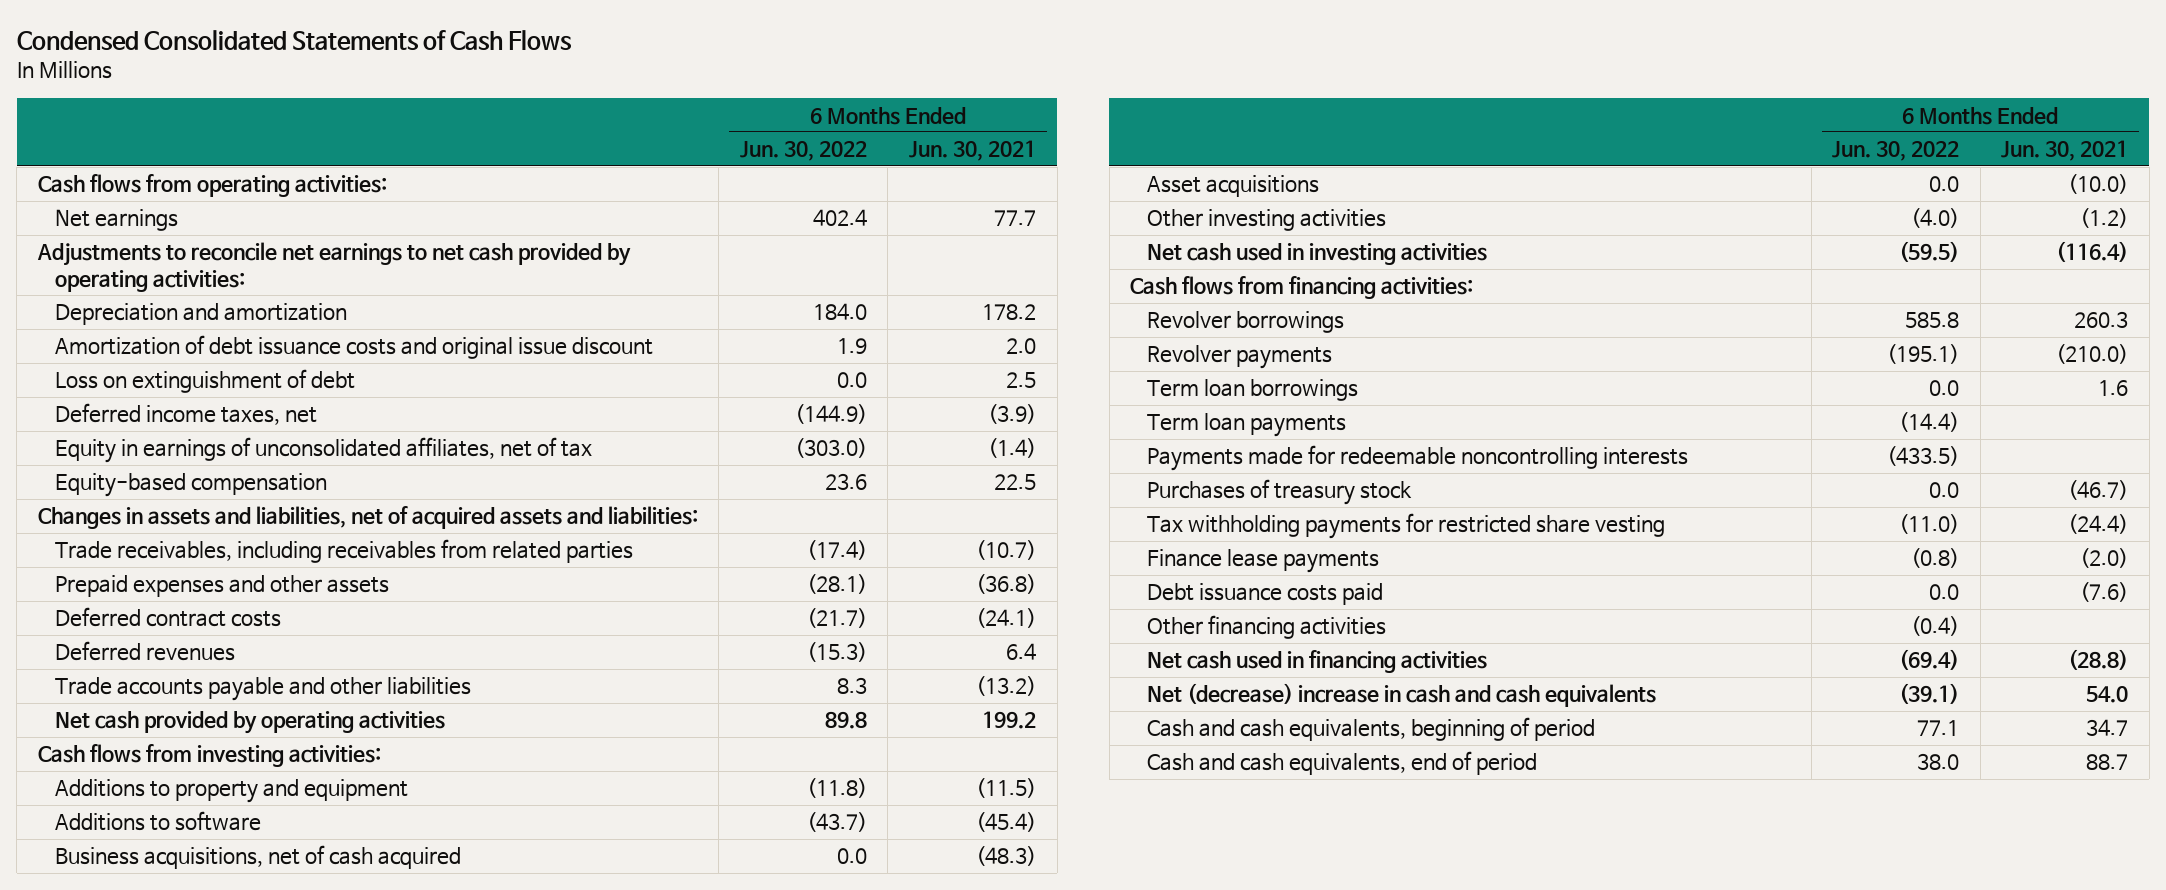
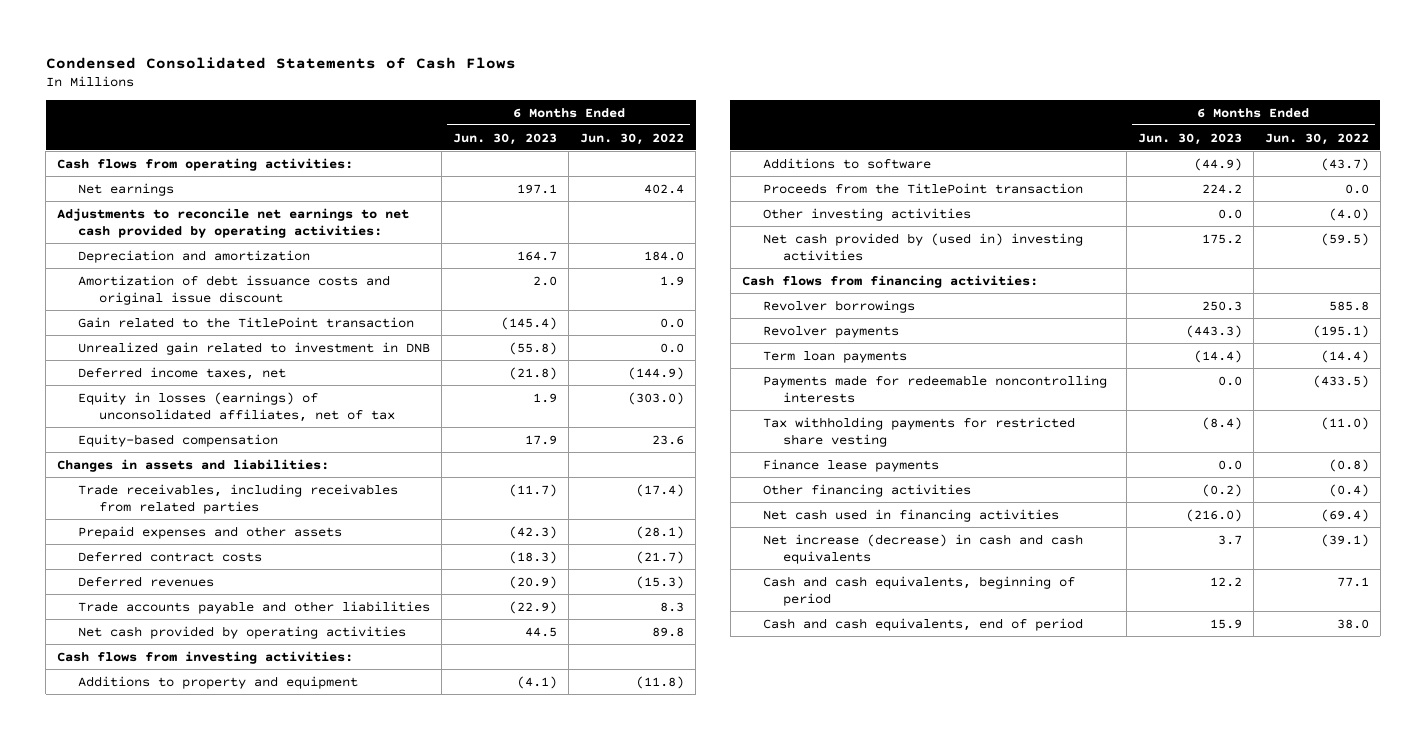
- | 6 Months Ended Jun. 30, 2022 | 6 Months Ended Jun. 30, 2021
+ | 6 Months Ended Jun. 30, 2023 | 6 Months Ended Jun. 30, 2022
- Loss on extinguishment of debt | 0.0 | 2.5
+ Gain related to the TitlePoint transaction | (145.4) | 0.0
+ Unrealized gain related to investment in DNB | (55.8) | 0.0
- Equity in earnings of unconsolidated affiliates, net of tax | (303.0) | (1.4)
+ Equity in losses (earnings) of unconsolidated affiliates, net of tax | 1.9 | (303.0)
- Changes in assets and liabilities, net of acquired assets and liabilities:
+ Changes in assets and liabilities:
- Business acquisitions, net of cash acquired | 0.0 | (48.3)
- Asset acquisitions | 0.0 | (10.0)
+ Proceeds from the TitlePoint transaction | 224.2 | 0.0
- Net cash used in investing activities | (59.5) | (116.4)
+ Net cash provided by (used in) investing activities | 175.2 | (59.5)
- Term loan borrowings | 0.0 | 1.6
- Purchases of treasury stock | 0.0 | (46.7)
- Debt issuance costs paid | 0.0 | (7.6)
- Net (decrease) increase in cash and cash equivalents | (39.1) | 54.0
+ Net increase (decrease) in cash and cash equivalents | 3.7 | (39.1)

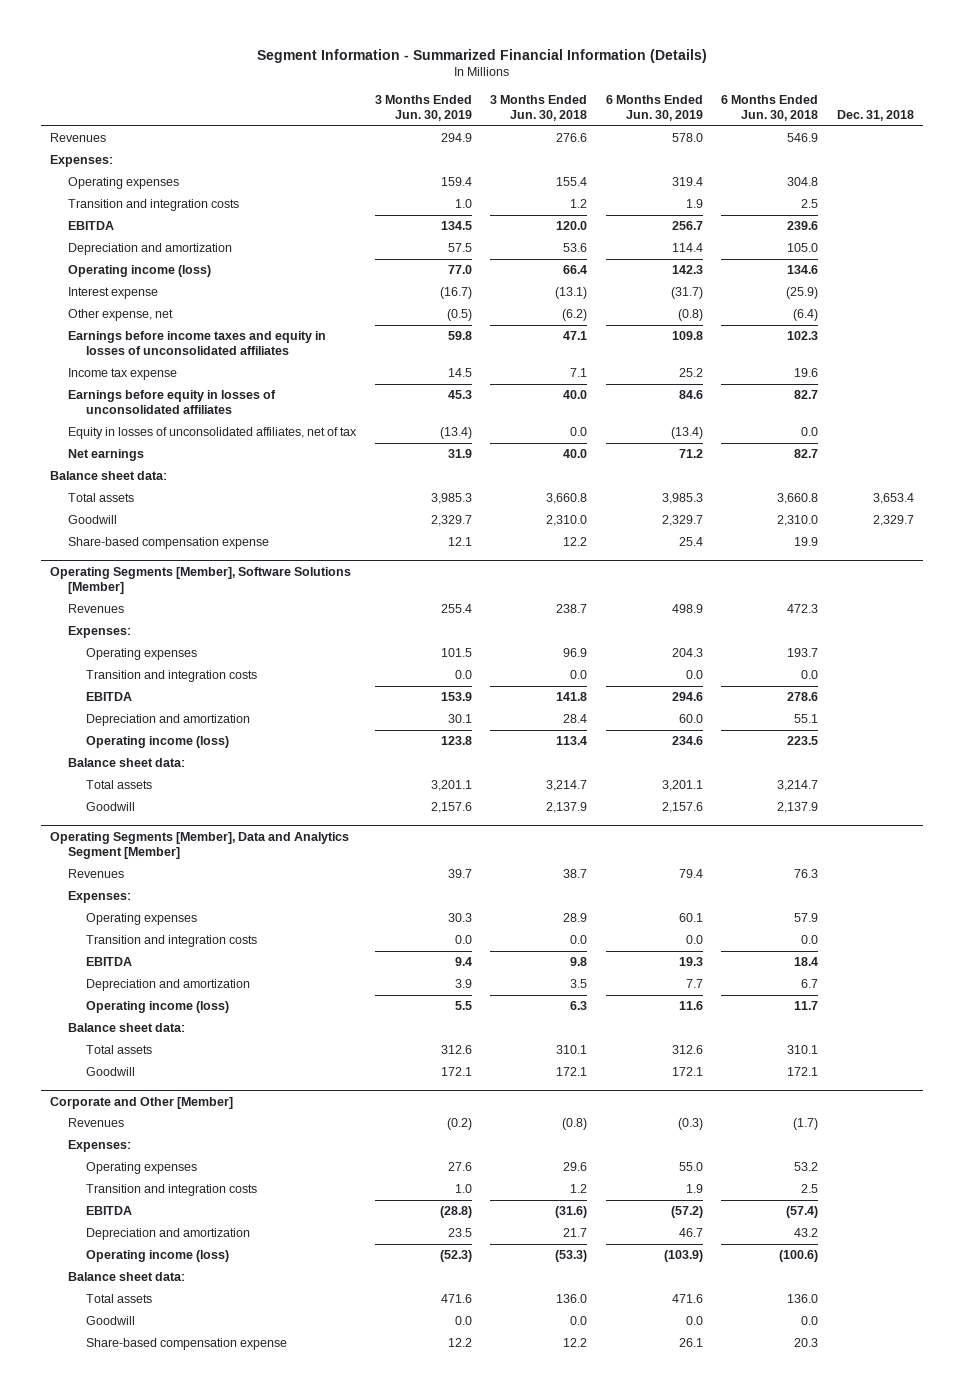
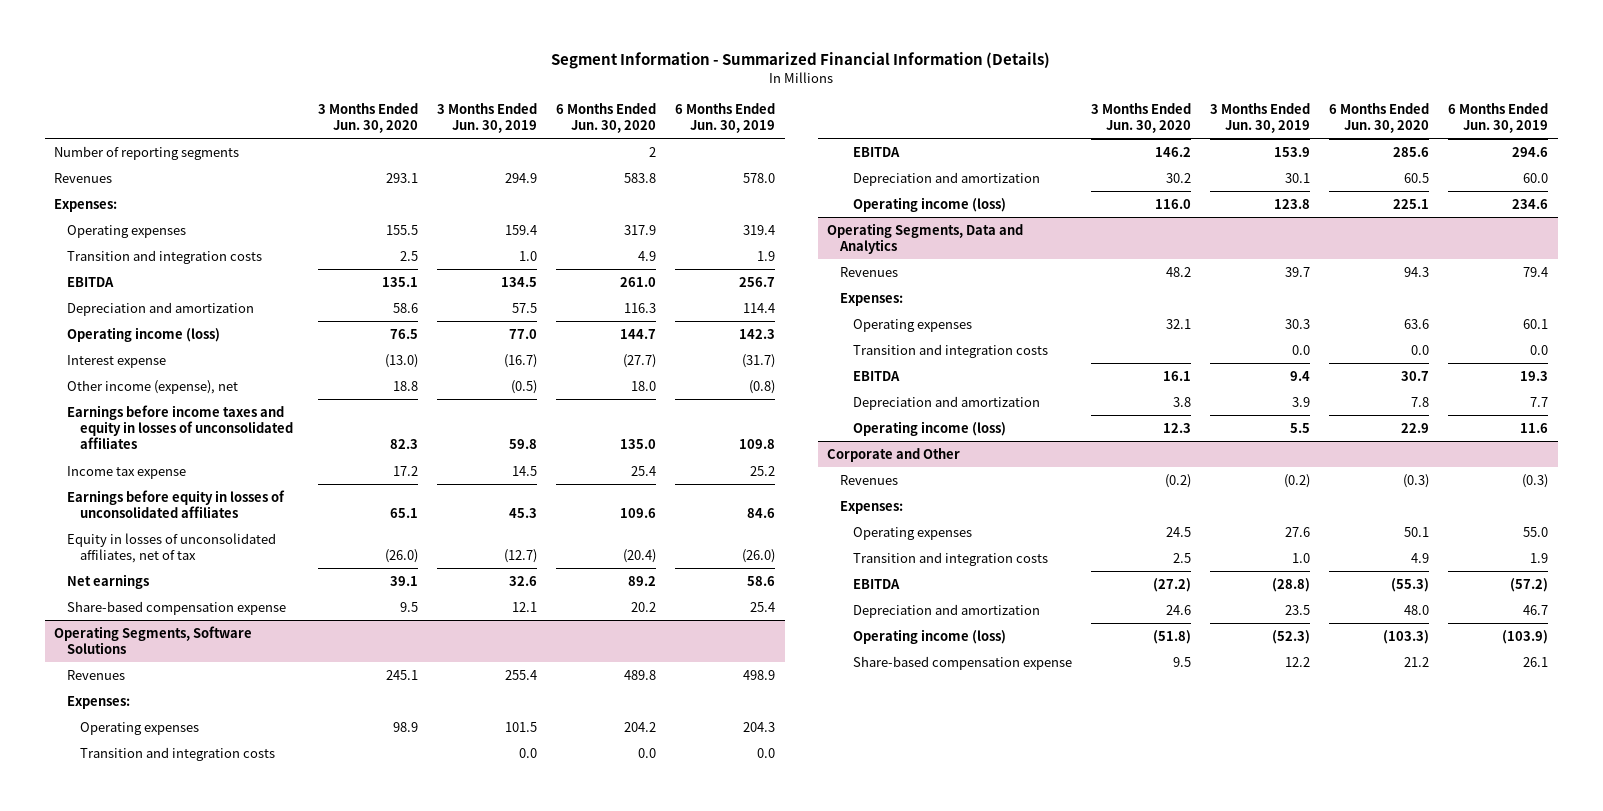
- | 3 Months Ended Jun. 30, 2019 | 3 Months Ended Jun. 30, 2018 | 6 Months Ended Jun. 30, 2019 | 6 Months Ended Jun. 30, 2018 | Dec. 31, 2018
+ | 3 Months Ended Jun. 30, 2020 | 3 Months Ended Jun. 30, 2019 | 6 Months Ended Jun. 30, 2020 | 6 Months Ended Jun. 30, 2019
+ Number of reporting segments | | | 2 |
- Other expense, net | (0.5) | (6.2) | (0.8) | (6.4) |
+ Other income (expense), net | 18.8 | (0.5) | 18.0 | (0.8)
- Equity in losses of unconsolidated affiliates, net of tax | (13.4) | 0.0 | (13.4) | 0.0 |
- Net earnings | 31.9 | 40.0 | 71.2 | 82.7 |
- Balance sheet data:
- Total assets | 3,985.3 | 3,660.8 | 3,985.3 | 3,660.8 | 3,653.4
- Goodwill | 2,329.7 | 2,310.0 | 2,329.7 | 2,310.0 | 2,329.7
+ Equity in losses of unconsolidated affiliates, net of tax | (26.0) | (12.7) | (20.4) | (26.0)
+ Net earnings | 39.1 | 32.6 | 89.2 | 58.6
- Operating Segments [Member], Software Solutions [Member]
+ Operating Segments, Software Solutions
- Balance sheet data:
- Total assets | 3,201.1 | 3,214.7 | 3,201.1 | 3,214.7 |
- Goodwill | 2,157.6 | 2,137.9 | 2,157.6 | 2,137.9 |
- Operating Segments [Member], Data and Analytics Segment [Member]
+ Operating Segments, Data and Analytics
- Balance sheet data:
- Total assets | 312.6 | 310.1 | 312.6 | 310.1 |
- Goodwill | 172.1 | 172.1 | 172.1 | 172.1 |
- Corporate and Other [Member]
+ Corporate and Other
- Balance sheet data:
- Total assets | 471.6 | 136.0 | 471.6 | 136.0 |
- Goodwill | 0.0 | 0.0 | 0.0 | 0.0 |

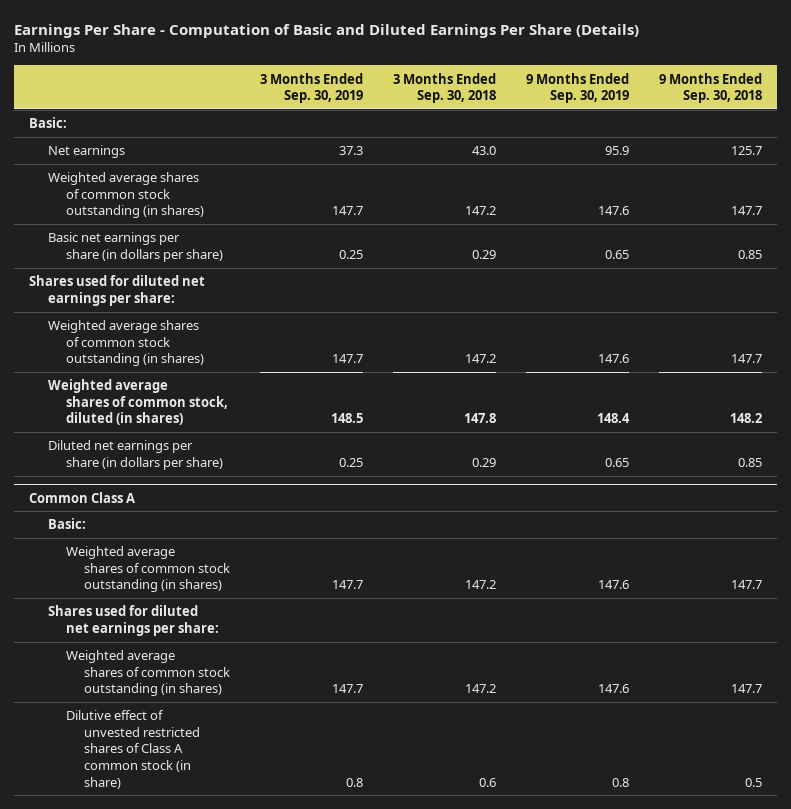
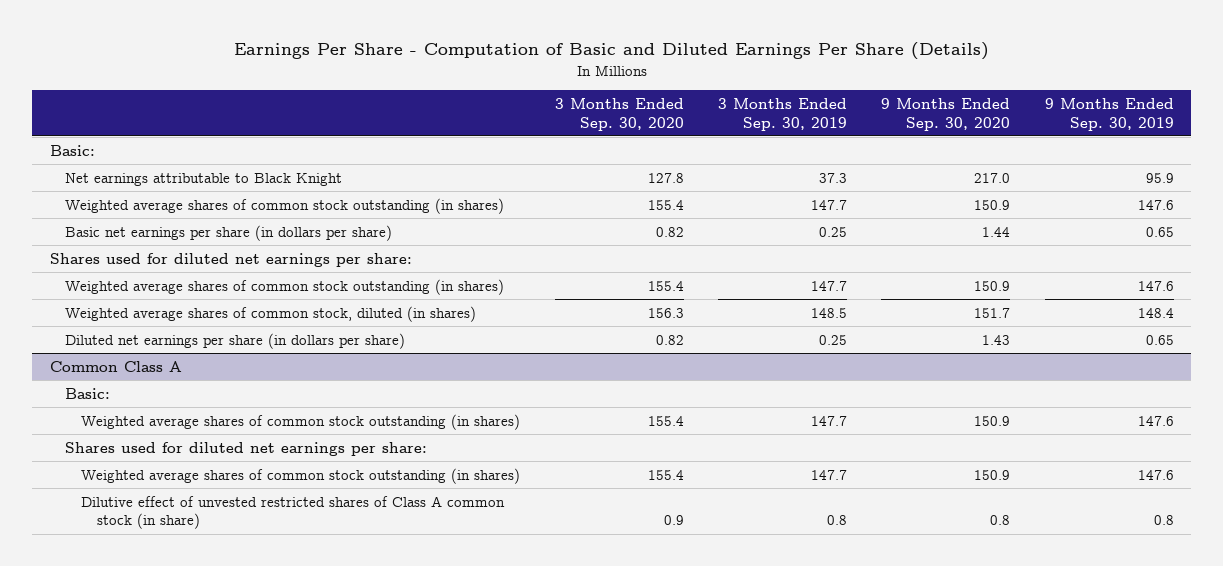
- | 3 Months Ended Sep. 30, 2019 | 3 Months Ended Sep. 30, 2018 | 9 Months Ended Sep. 30, 2019 | 9 Months Ended Sep. 30, 2018
+ | 3 Months Ended Sep. 30, 2020 | 3 Months Ended Sep. 30, 2019 | 9 Months Ended Sep. 30, 2020 | 9 Months Ended Sep. 30, 2019
- Net earnings | 37.3 | 43.0 | 95.9 | 125.7
+ Net earnings attributable to Black Knight | 127.8 | 37.3 | 217.0 | 95.9

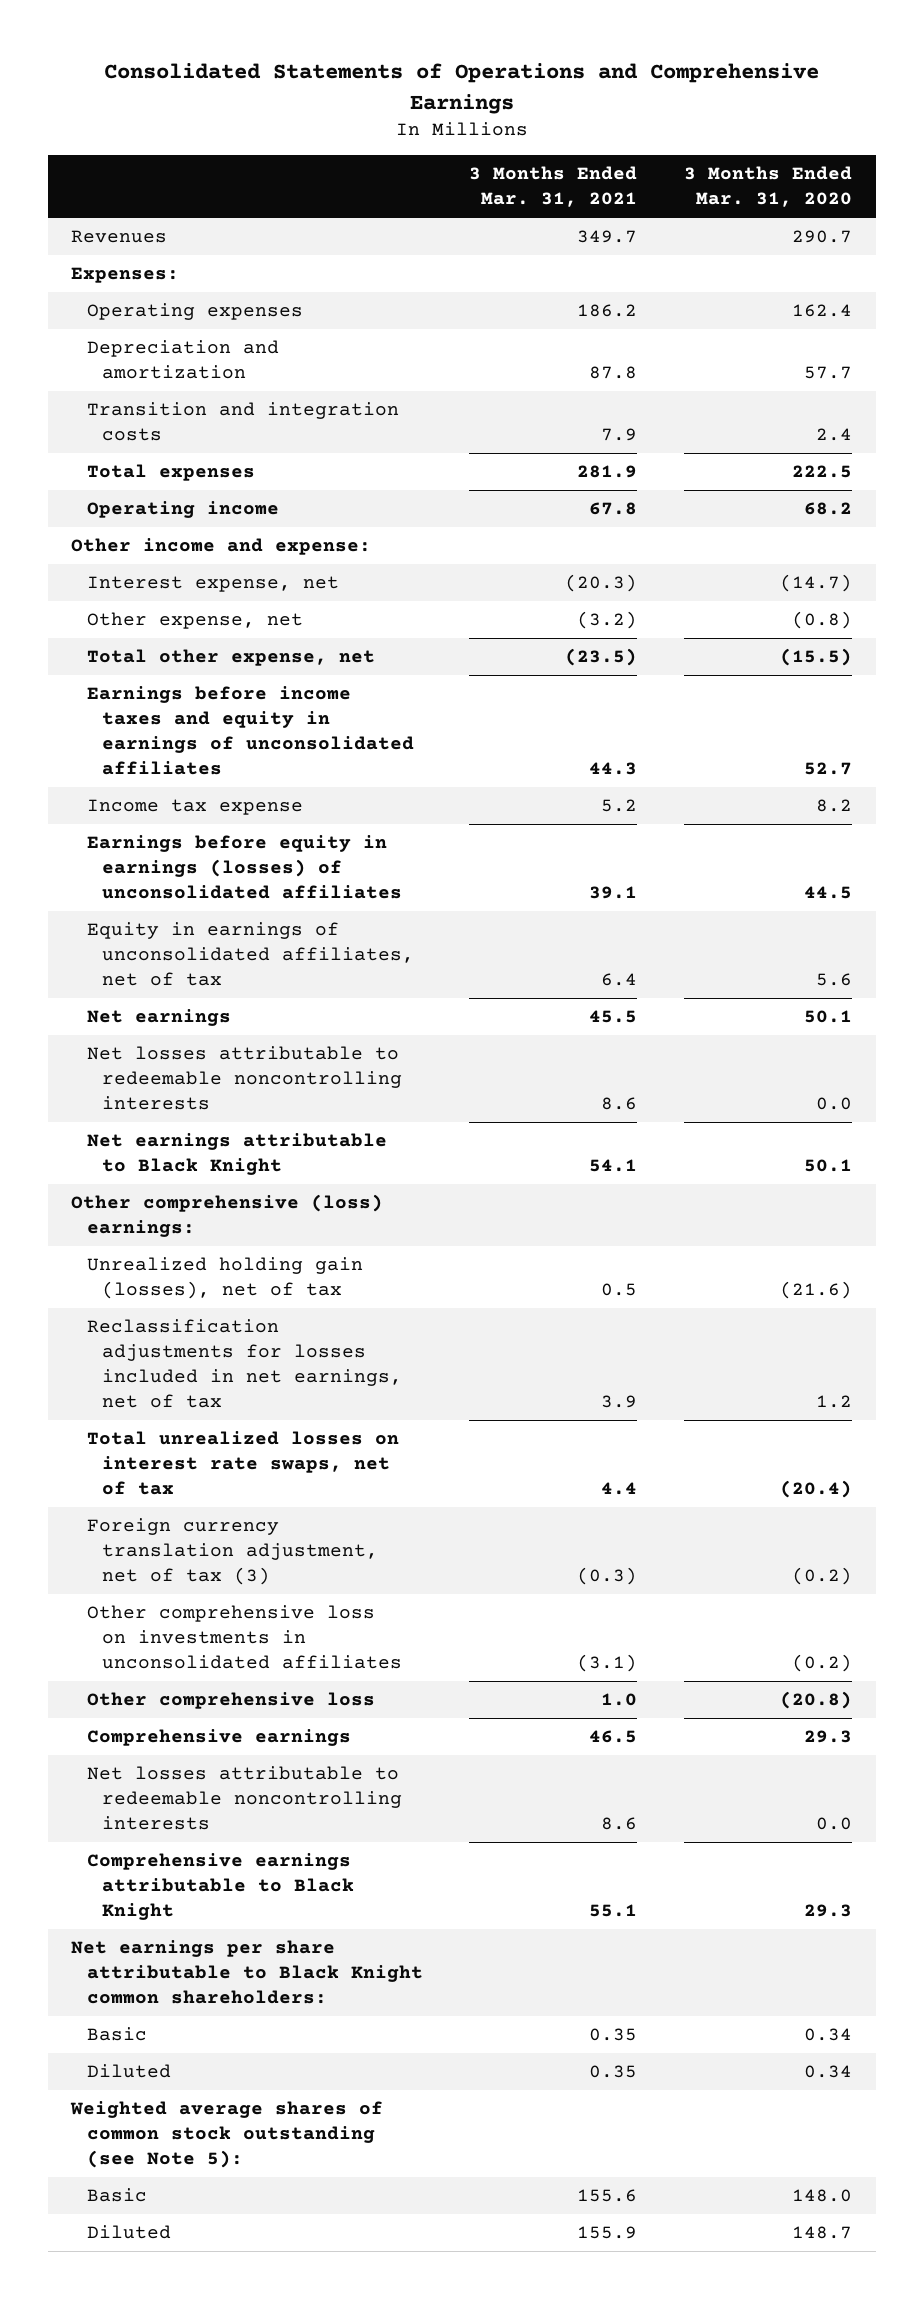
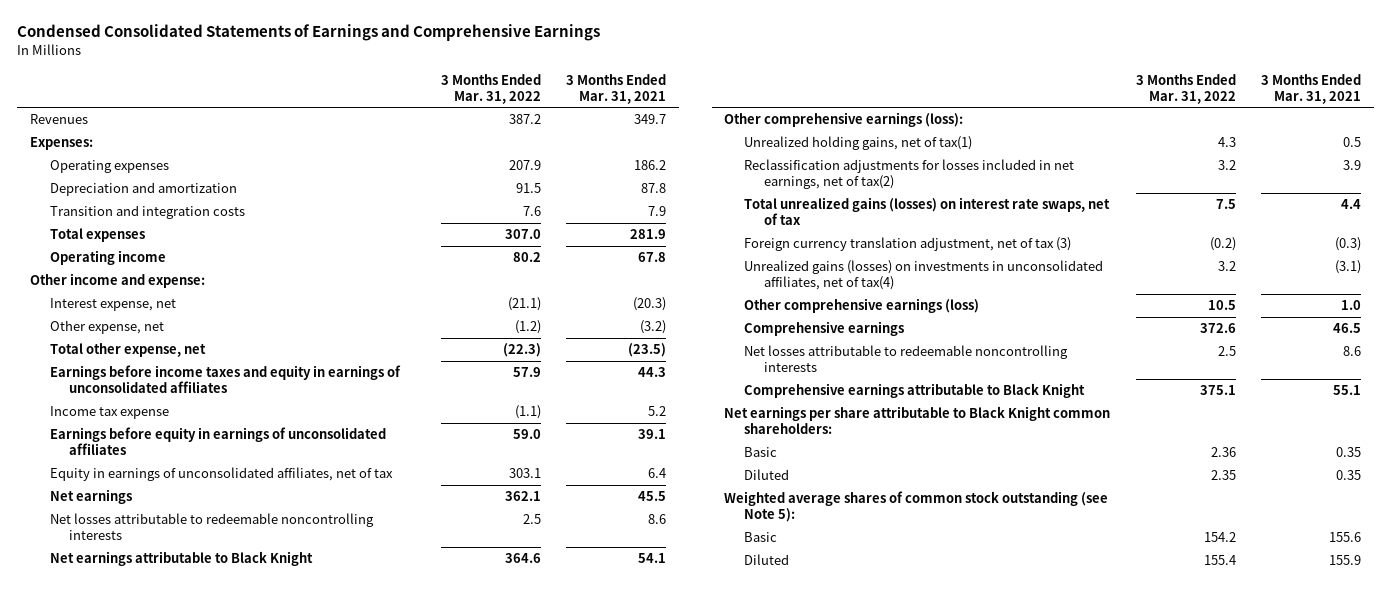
- Consolidated Statements of Operations and Comprehensive Earnings
+ Condensed Consolidated Statements of Earnings and Comprehensive Earnings
- | 3 Months Ended Mar. 31, 2021 | 3 Months Ended Mar. 31, 2020
+ | 3 Months Ended Mar. 31, 2022 | 3 Months Ended Mar. 31, 2021
- Earnings before equity in earnings (losses) of unconsolidated affiliates | 39.1 | 44.5
+ Earnings before equity in earnings of unconsolidated affiliates | 59.0 | 39.1
- Other comprehensive (loss) earnings:
- Unrealized holding gain (losses), net of tax | 0.5 | (21.6)
- Reclassification adjustments for losses included in net earnings, net of tax | 3.9 | 1.2
- Total unrealized losses on interest rate swaps, net of tax | 4.4 | (20.4)
+ Other comprehensive earnings (loss):
+ Unrealized holding gains, net of tax(1) | 4.3 | 0.5
+ Reclassification adjustments for losses included in net earnings, net of tax(2) | 3.2 | 3.9
+ Total unrealized gains (losses) on interest rate swaps, net of tax | 7.5 | 4.4
- Other comprehensive loss on investments in unconsolidated affiliates | (3.1) | (0.2)
- Other comprehensive loss | 1.0 | (20.8)
+ Unrealized gains (losses) on investments in unconsolidated affiliates, net of tax(4) | 3.2 | (3.1)
+ Other comprehensive earnings (loss) | 10.5 | 1.0

